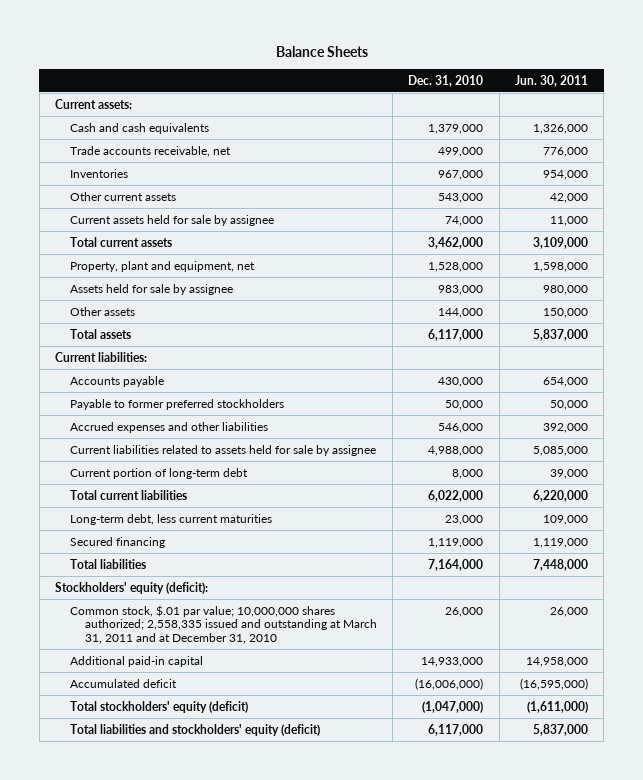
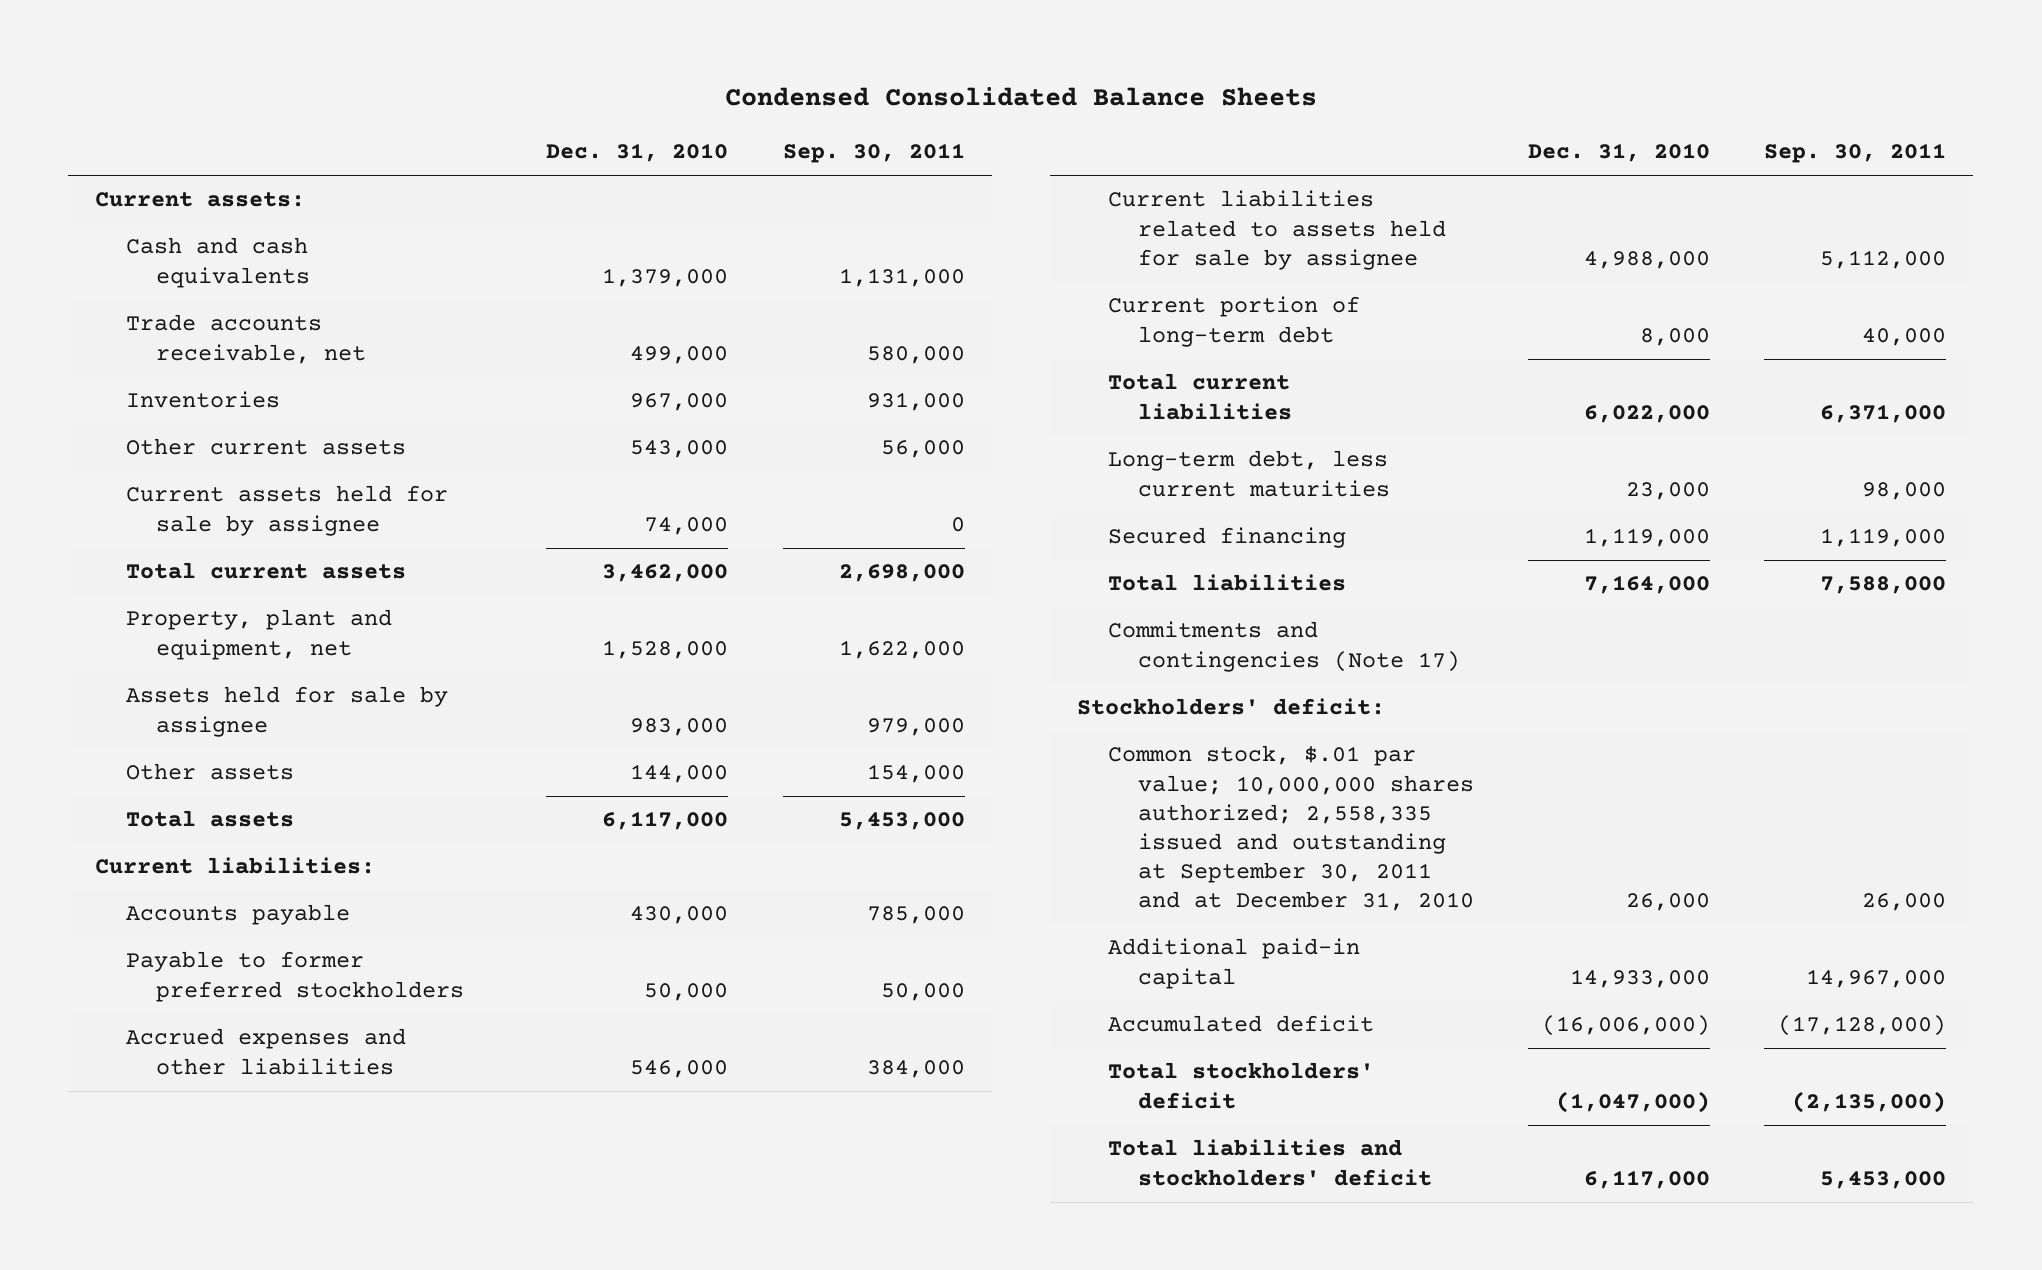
- Balance Sheets
+ Condensed Consolidated Balance Sheets
- | Dec. 31, 2010 | Jun. 30, 2011
+ | Dec. 31, 2010 | Sep. 30, 2011
- Stockholders' equity (deficit):
- Common stock, $.01 par value; 10,000,000 shares authorized; 2,558,335 issued and outstanding at March 31, 2011 and at December 31, 2010 | 26,000 | 26,000
+ Commitments and contingencies (Note 17)
+ Stockholders' deficit:
+ Common stock, $.01 par value; 10,000,000 shares authorized; 2,558,335 issued and outstanding at September 30, 2011 and at December 31, 2010 | 26,000 | 26,000
- Total stockholders' equity (deficit) | (1,047,000) | (1,611,000)
- Total liabilities and stockholders' equity (deficit) | 6,117,000 | 5,837,000
+ Total stockholders' deficit | (1,047,000) | (2,135,000)
+ Total liabilities and stockholders' deficit | 6,117,000 | 5,453,000

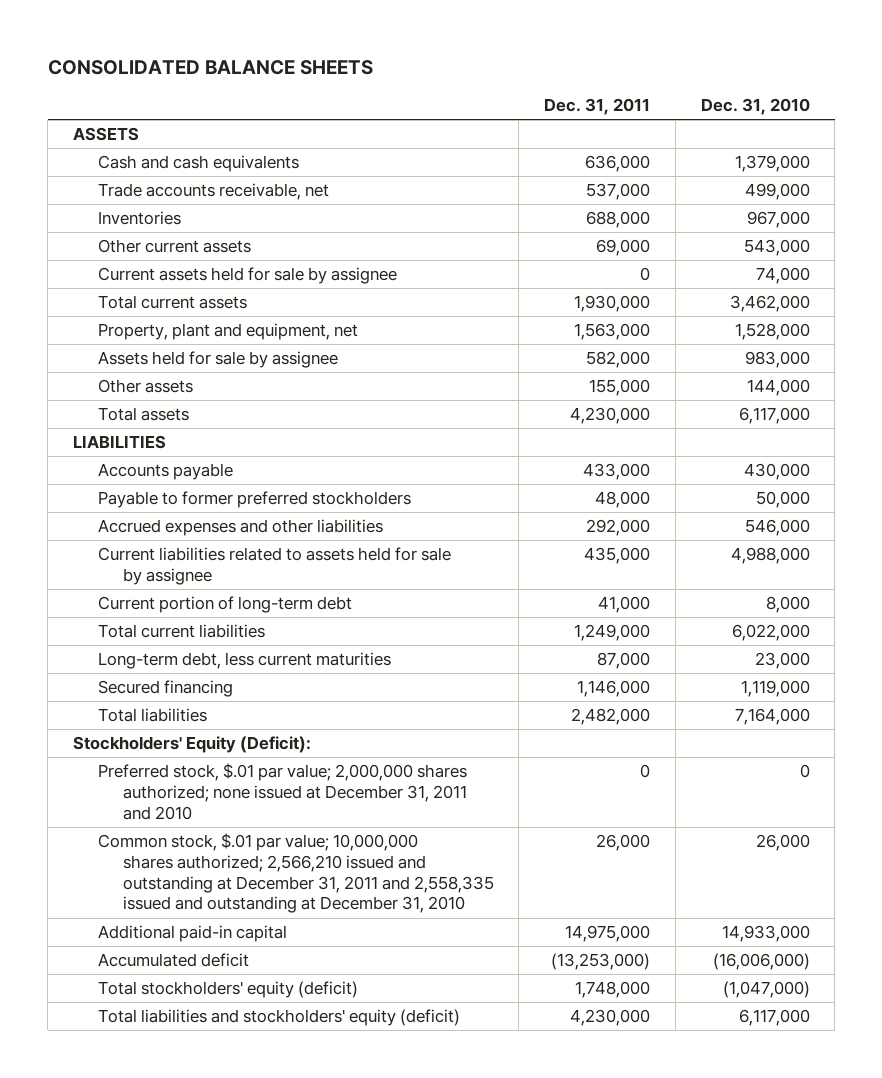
- Condensed Consolidated Balance Sheets
+ CONSOLIDATED BALANCE SHEETS
- | Dec. 31, 2010 | Sep. 30, 2011
+ | Dec. 31, 2011 | Dec. 31, 2010
- Current assets:
+ ASSETS
- Current liabilities:
+ LIABILITIES
- Commitments and contingencies (Note 17)
- Stockholders' deficit:
- Common stock, $.01 par value; 10,000,000 shares authorized; 2,558,335 issued and outstanding at September 30, 2011 and at December 31, 2010 | 26,000 | 26,000
+ Stockholders' Equity (Deficit):
+ Preferred stock, $.01 par value; 2,000,000 shares authorized; none issued at December 31, 2011 and 2010 | 0 | 0
+ Common stock, $.01 par value; 10,000,000 shares authorized; 2,566,210 issued and outstanding at December 31, 2011 and 2,558,335 issued and outstanding at December 31, 2010 | 26,000 | 26,000
- Total stockholders' deficit | (1,047,000) | (2,135,000)
- Total liabilities and stockholders' deficit | 6,117,000 | 5,453,000
+ Total stockholders' equity (deficit) | 1,748,000 | (1,047,000)
+ Total liabilities and stockholders' equity (deficit) | 4,230,000 | 6,117,000

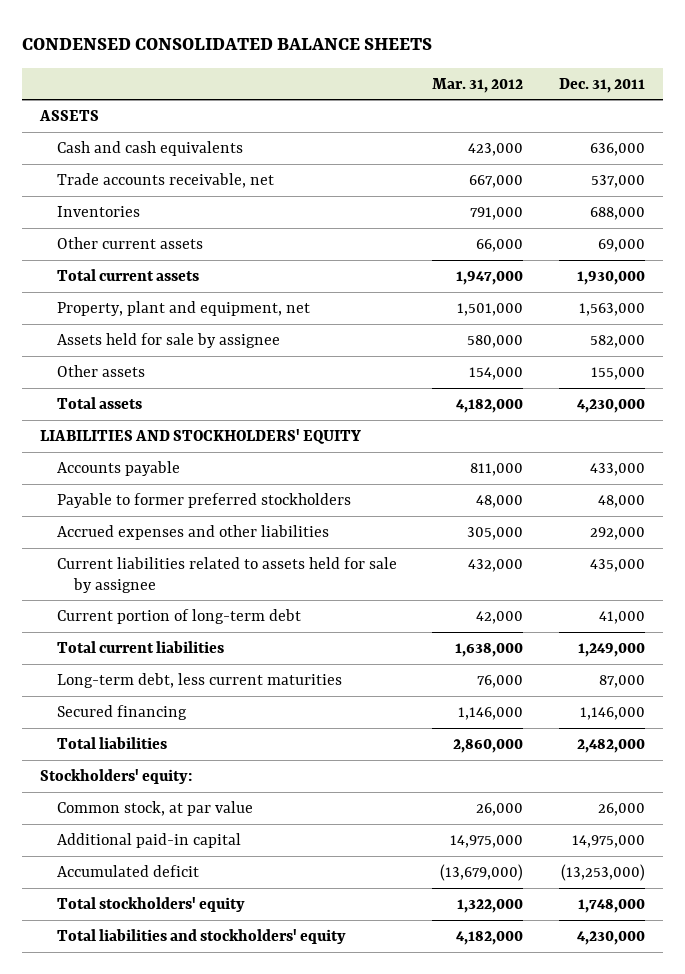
- CONSOLIDATED BALANCE SHEETS
+ CONDENSED CONSOLIDATED BALANCE SHEETS
- | Dec. 31, 2011 | Dec. 31, 2010
+ | Mar. 31, 2012 | Dec. 31, 2011
- Current assets held for sale by assignee | 0 | 74,000
- LIABILITIES
+ LIABILITIES AND STOCKHOLDERS' EQUITY
- Stockholders' Equity (Deficit):
- Preferred stock, $.01 par value; 2,000,000 shares authorized; none issued at December 31, 2011 and 2010 | 0 | 0
- Common stock, $.01 par value; 10,000,000 shares authorized; 2,566,210 issued and outstanding at December 31, 2011 and 2,558,335 issued and outstanding at December 31, 2010 | 26,000 | 26,000
+ Stockholders' equity:
+ Common stock, at par value | 26,000 | 26,000
- Total stockholders' equity (deficit) | 1,748,000 | (1,047,000)
- Total liabilities and stockholders' equity (deficit) | 4,230,000 | 6,117,000
+ Total stockholders' equity | 1,322,000 | 1,748,000
+ Total liabilities and stockholders' equity | 4,182,000 | 4,230,000

